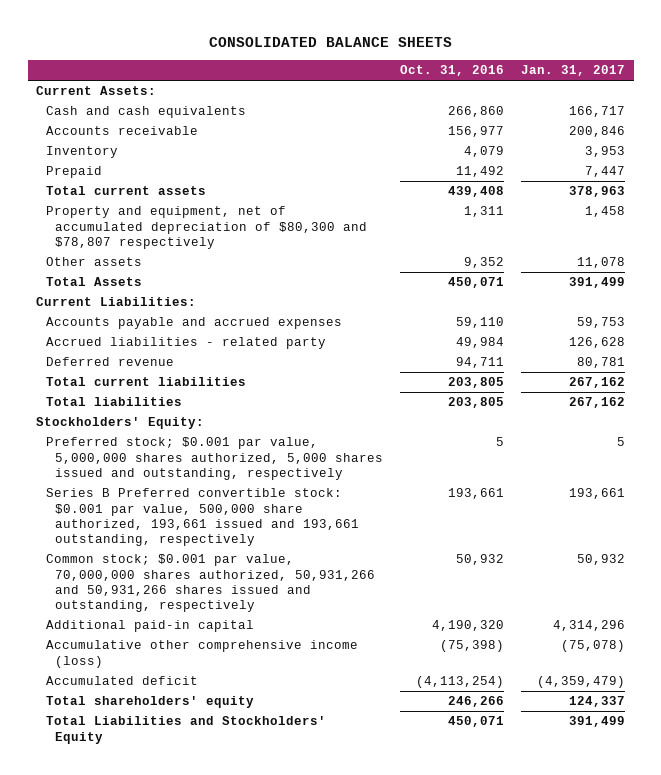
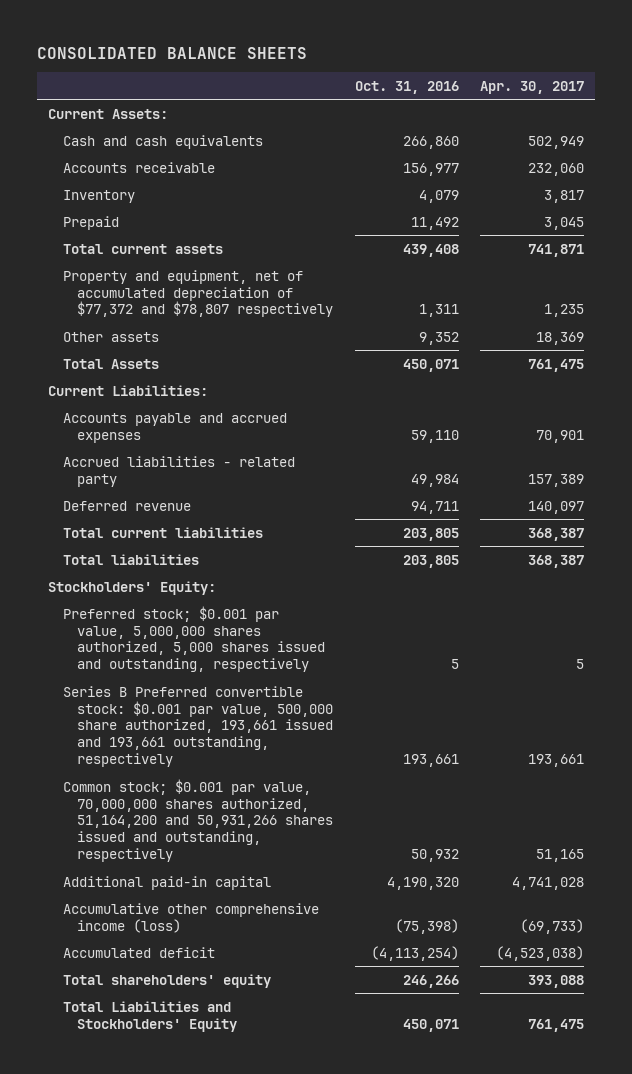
- | Oct. 31, 2016 | Jan. 31, 2017
+ | Oct. 31, 2016 | Apr. 30, 2017
- Property and equipment, net of accumulated depreciation of $80,300 and $78,807 respectively | 1,311 | 1,458
+ Property and equipment, net of accumulated depreciation of $77,372 and $78,807 respectively | 1,311 | 1,235
- Common stock; $0.001 par value, 70,000,000 shares authorized, 50,931,266 and 50,931,266 shares issued and outstanding, respectively | 50,932 | 50,932
+ Common stock; $0.001 par value, 70,000,000 shares authorized, 51,164,200 and 50,931,266 shares issued and outstanding, respectively | 50,932 | 51,165

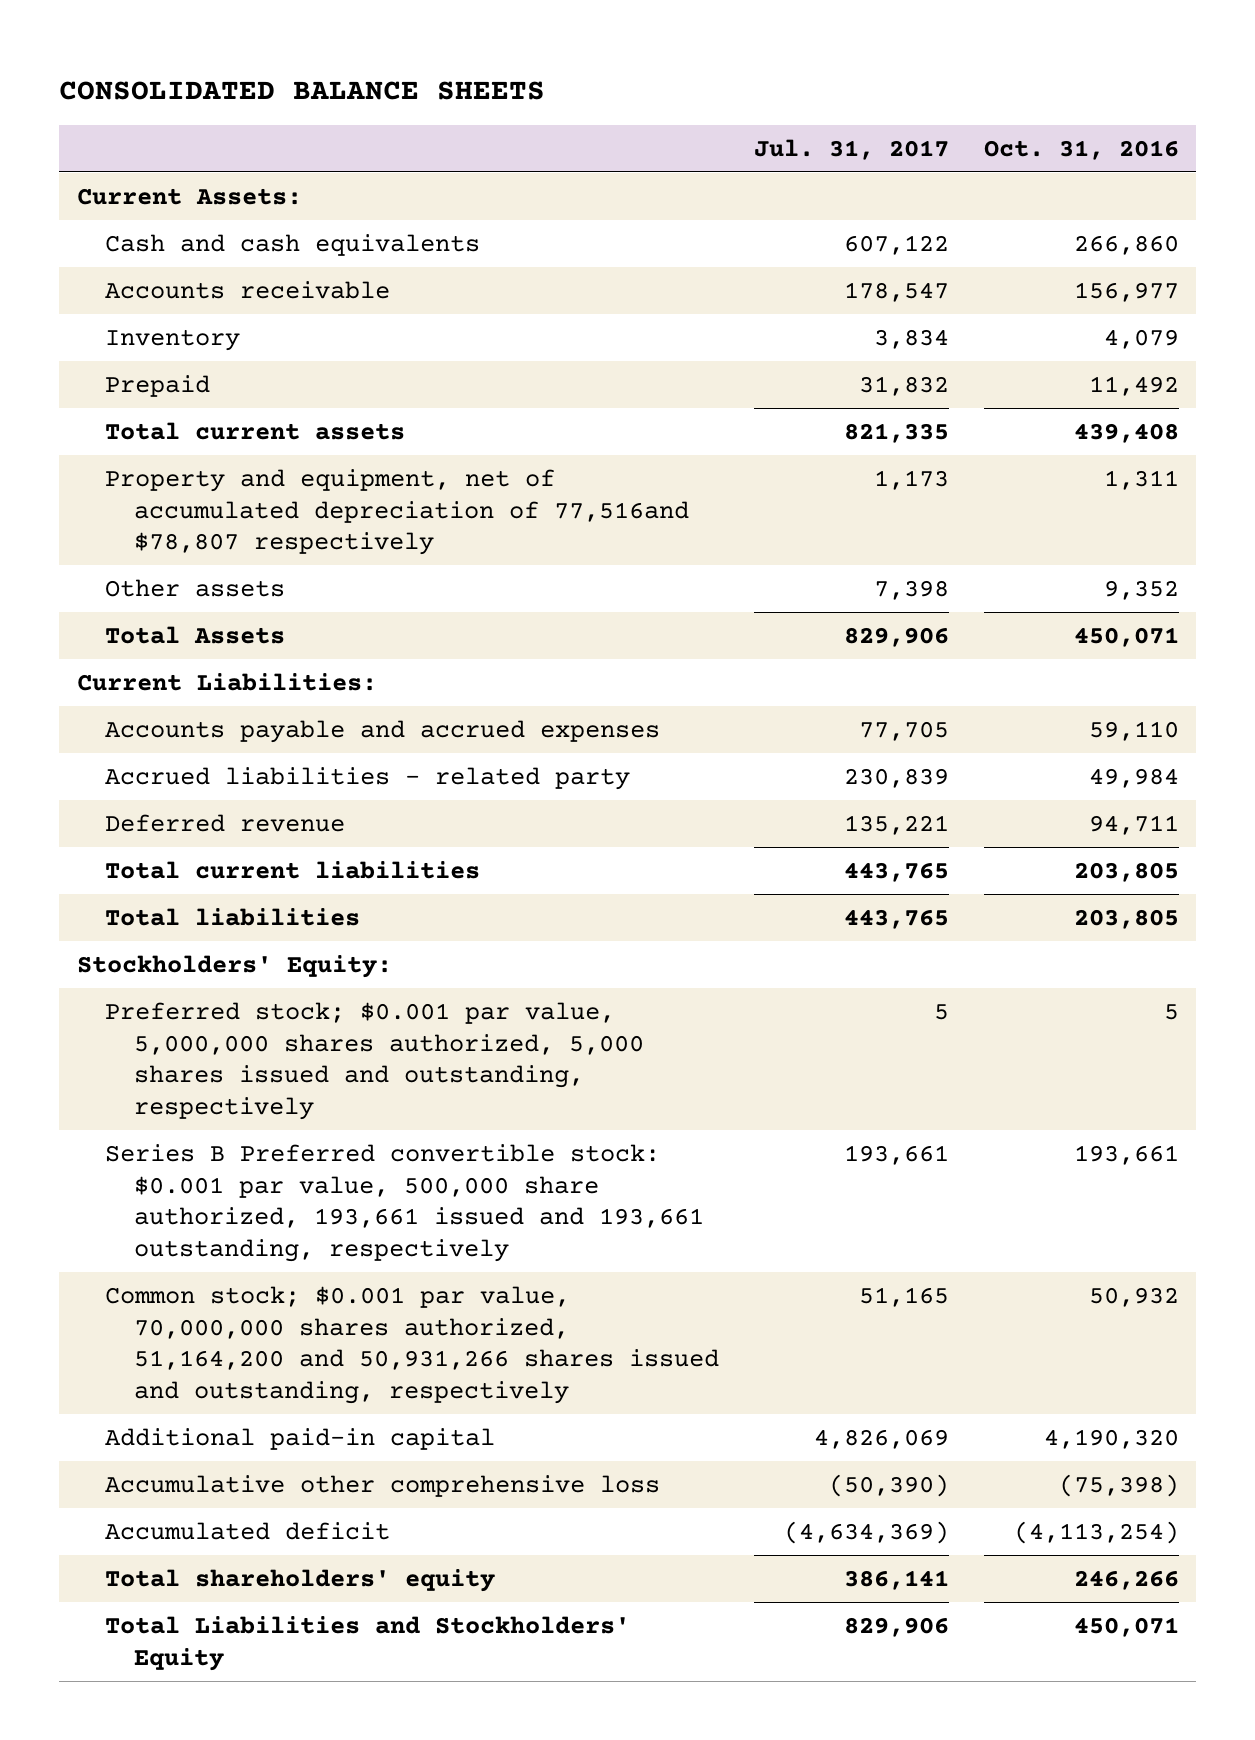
- | Oct. 31, 2016 | Apr. 30, 2017
+ | Jul. 31, 2017 | Oct. 31, 2016
- Property and equipment, net of accumulated depreciation of $77,372 and $78,807 respectively | 1,311 | 1,235
+ Property and equipment, net of accumulated depreciation of 77,516and $78,807 respectively | 1,173 | 1,311
- Accumulative other comprehensive income (loss) | (75,398) | (69,733)
+ Accumulative other comprehensive loss | (50,390) | (75,398)

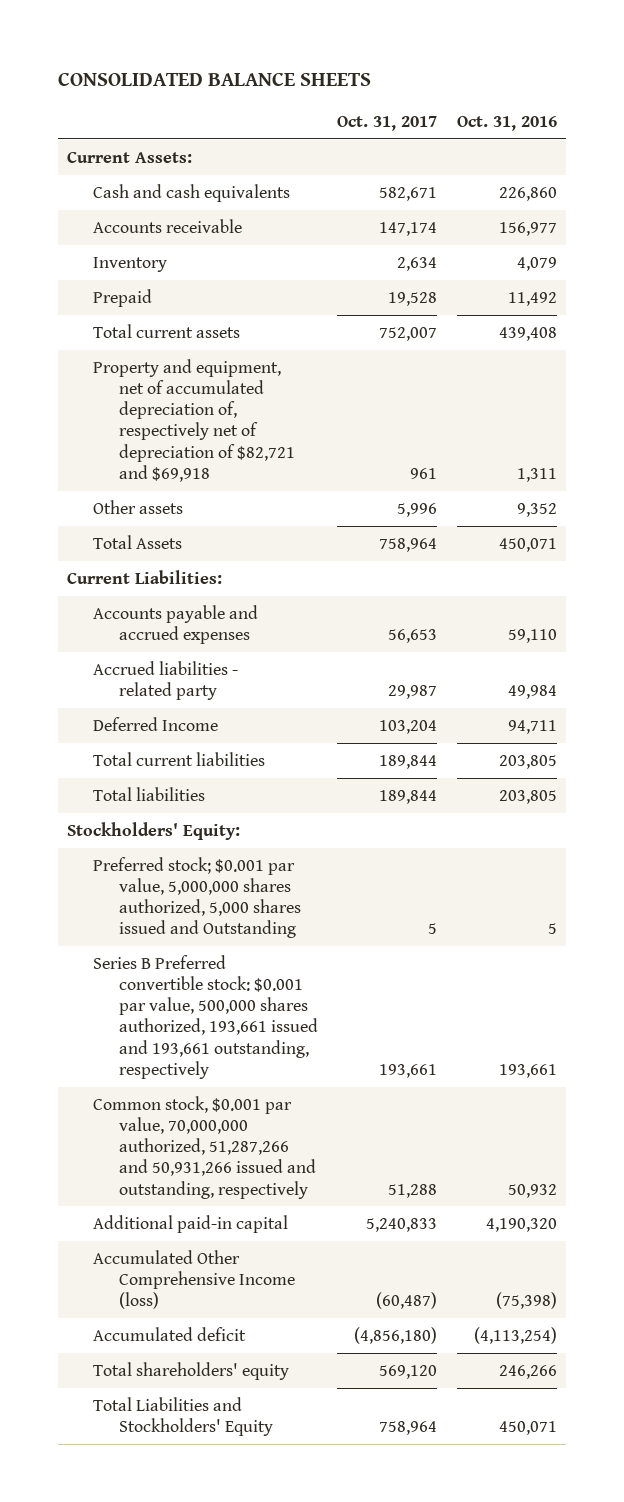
- | Jul. 31, 2017 | Oct. 31, 2016
+ | Oct. 31, 2017 | Oct. 31, 2016
- Cash and cash equivalents | 607,122 | 266,860
+ Cash and cash equivalents | 582,671 | 226,860
- Property and equipment, net of accumulated depreciation of 77,516and $78,807 respectively | 1,173 | 1,311
+ Property and equipment, net of accumulated depreciation of, respectively net of depreciation of $82,721 and $69,918 | 961 | 1,311
- Deferred revenue | 135,221 | 94,711
+ Deferred Income | 103,204 | 94,711
- Preferred stock; $0.001 par value, 5,000,000 shares authorized, 5,000 shares issued and outstanding, respectively | 5 | 5
- Series B Preferred convertible stock: $0.001 par value, 500,000 share authorized, 193,661 issued and 193,661 outstanding, respectively | 193,661 | 193,661
- Common stock; $0.001 par value, 70,000,000 shares authorized, 51,164,200 and 50,931,266 shares issued and outstanding, respectively | 51,165 | 50,932
+ Preferred stock; $0.001 par value, 5,000,000 shares authorized, 5,000 shares issued and Outstanding | 5 | 5
+ Series B Preferred convertible stock: $0.001 par value, 500,000 shares authorized, 193,661 issued and 193,661 outstanding, respectively | 193,661 | 193,661
+ Common stock, $0.001 par value, 70,000,000 authorized, 51,287,266 and 50,931,266 issued and outstanding, respectively | 51,288 | 50,932
- Accumulative other comprehensive loss | (50,390) | (75,398)
+ Accumulated Other Comprehensive Income (loss) | (60,487) | (75,398)

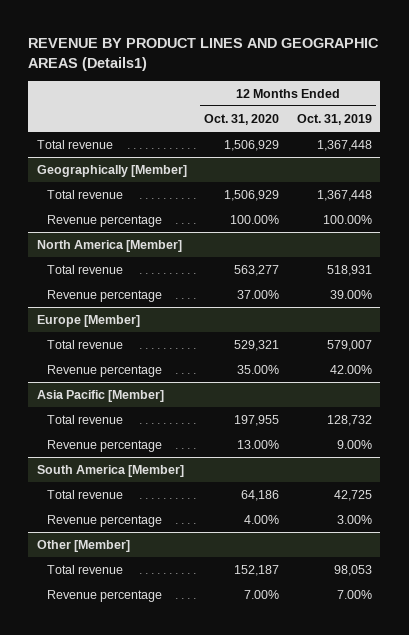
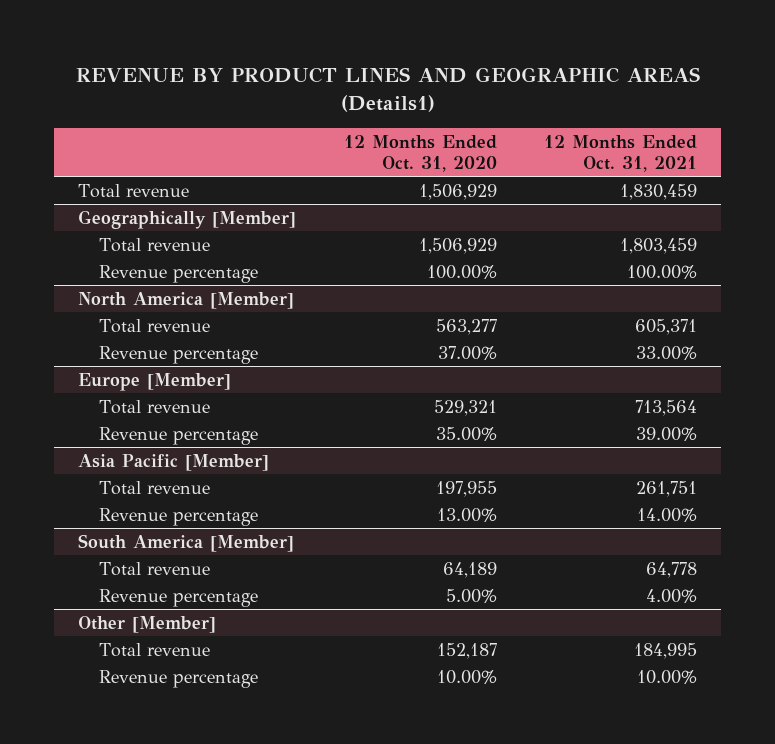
- | 12 Months Ended Oct. 31, 2020 | 12 Months Ended Oct. 31, 2019
+ | 12 Months Ended Oct. 31, 2020 | 12 Months Ended Oct. 31, 2021
@ South America [Member]
- Total revenue | 64,186 | 42,725
- Revenue percentage | 4.00% | 3.00%
+ Total revenue | 64,189 | 64,778
+ Revenue percentage | 5.00% | 4.00%
@ Other [Member]
- Revenue percentage | 7.00% | 7.00%
+ Revenue percentage | 10.00% | 10.00%

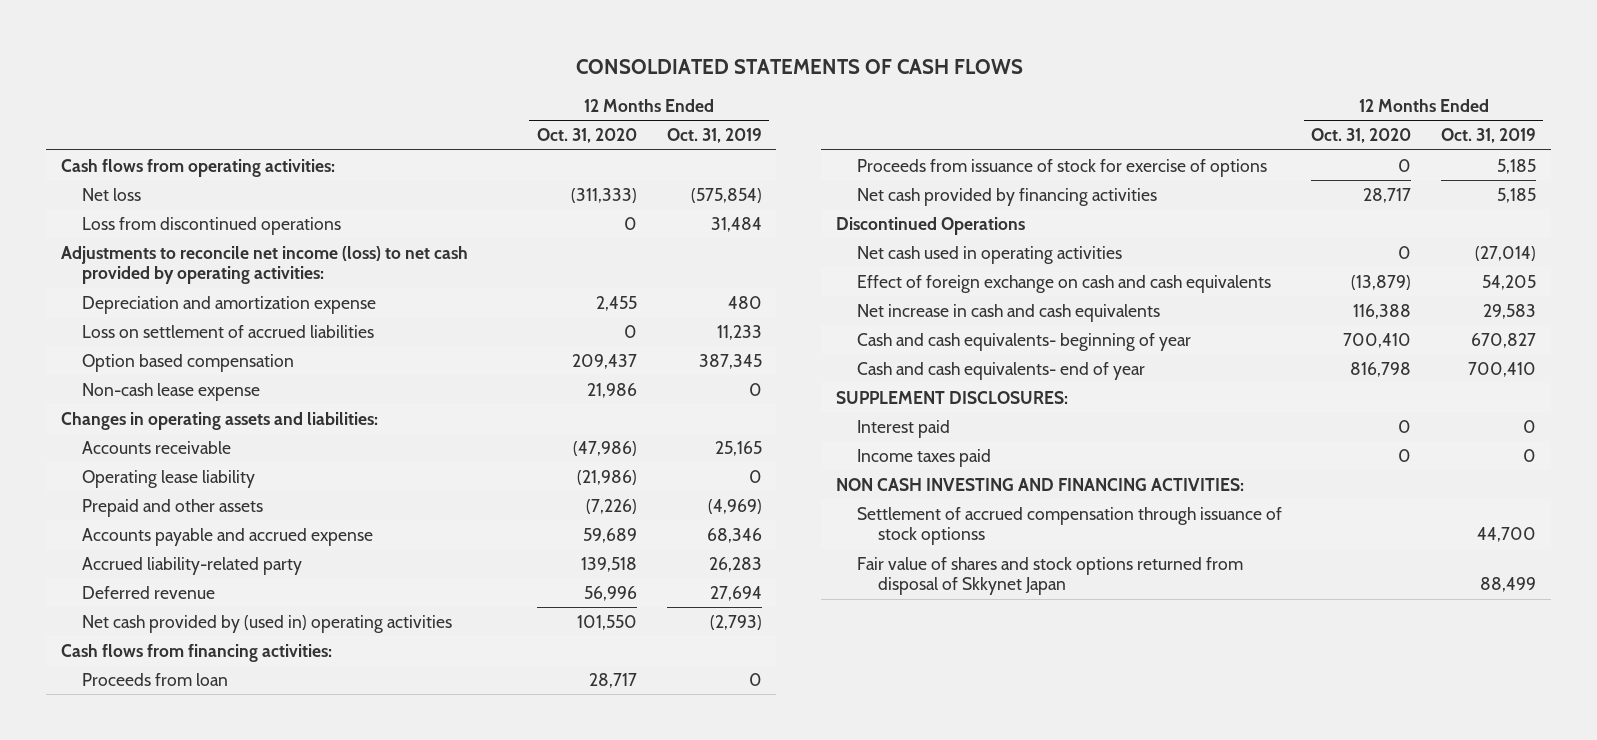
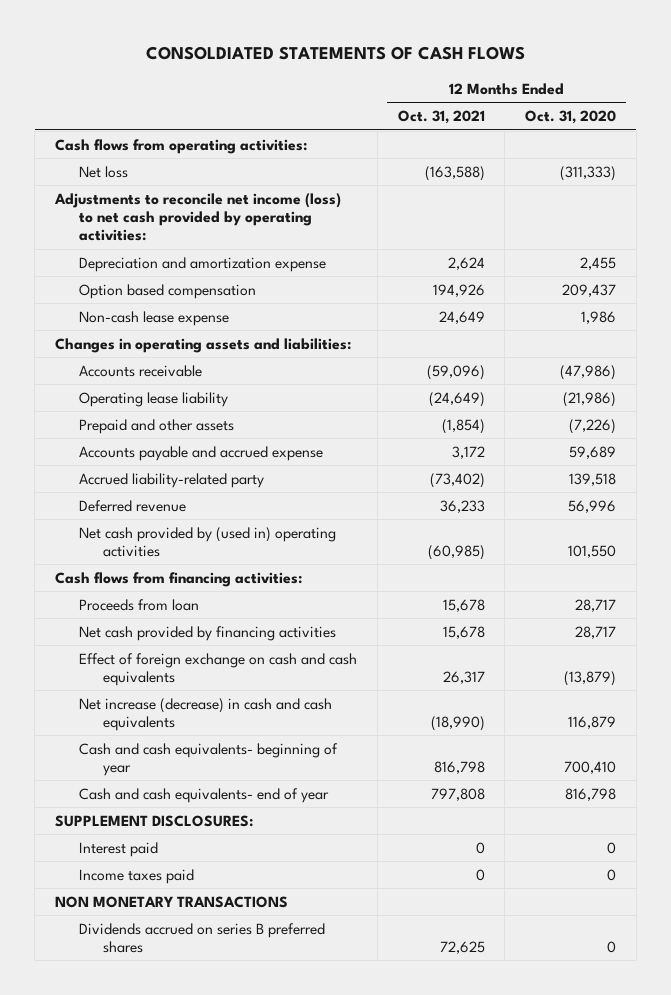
- | 12 Months Ended Oct. 31, 2020 | 12 Months Ended Oct. 31, 2019
+ | 12 Months Ended Oct. 31, 2021 | 12 Months Ended Oct. 31, 2020
- Loss from discontinued operations | 0 | 31,484
- Loss on settlement of accrued liabilities | 0 | 11,233
- Non-cash lease expense | 21,986 | 0
+ Non-cash lease expense | 24,649 | 1,986
- Proceeds from issuance of stock for exercise of options | 0 | 5,185
- Discontinued Operations
- Net cash used in operating activities | 0 | (27,014)
- Net increase in cash and cash equivalents | 116,388 | 29,583
+ Net increase (decrease) in cash and cash equivalents | (18,990) | 116,879
- NON CASH INVESTING AND FINANCING ACTIVITIES:
- Settlement of accrued compensation through issuance of stock optionss | | 44,700
- Fair value of shares and stock options returned from disposal of Skkynet Japan | | 88,499
+ NON MONETARY TRANSACTIONS
+ Dividends accrued on series B preferred shares | 72,625 | 0

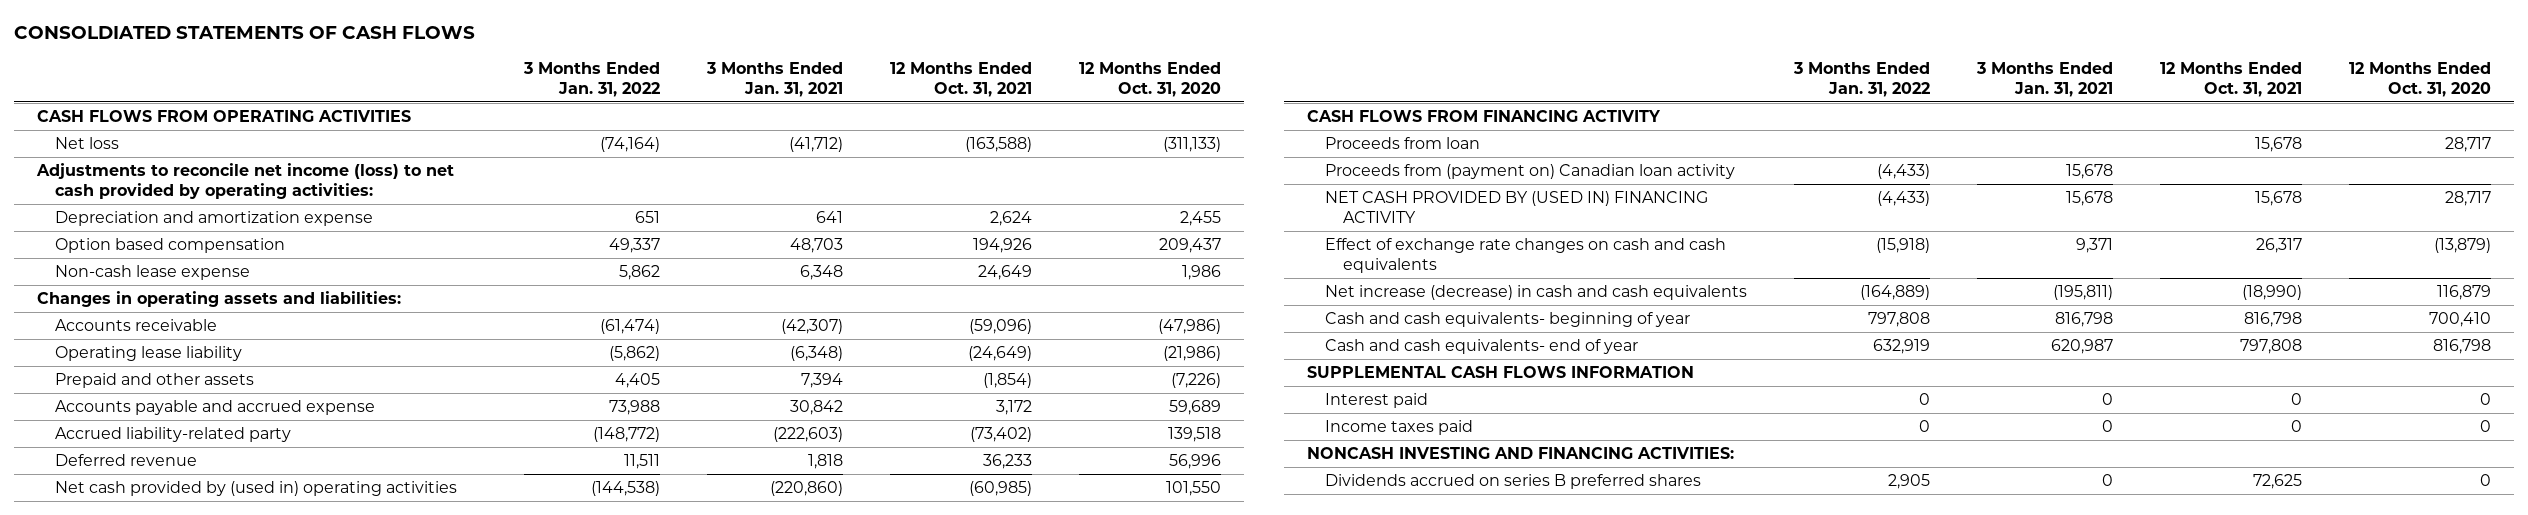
- | 12 Months Ended Oct. 31, 2021 | 12 Months Ended Oct. 31, 2020
+ | 3 Months Ended Jan. 31, 2022 | 3 Months Ended Jan. 31, 2021 | 12 Months Ended Oct. 31, 2021 | 12 Months Ended Oct. 31, 2020
- Cash flows from operating activities:
- Net loss | (163,588) | (311,333)
+ CASH FLOWS FROM OPERATING ACTIVITIES
+ Net loss | (74,164) | (41,712) | (163,588) | (311,133)
- Cash flows from financing activities:
+ CASH FLOWS FROM FINANCING ACTIVITY
- Net cash provided by financing activities | 15,678 | 28,717
- Effect of foreign exchange on cash and cash equivalents | 26,317 | (13,879)
+ Proceeds from (payment on) Canadian loan activity | (4,433) | 15,678 | |
+ NET CASH PROVIDED BY (USED IN) FINANCING ACTIVITY | (4,433) | 15,678 | 15,678 | 28,717
+ Effect of exchange rate changes on cash and cash equivalents | (15,918) | 9,371 | 26,317 | (13,879)
- SUPPLEMENT DISCLOSURES:
+ SUPPLEMENTAL CASH FLOWS INFORMATION
- NON MONETARY TRANSACTIONS
+ NONCASH INVESTING AND FINANCING ACTIVITIES:

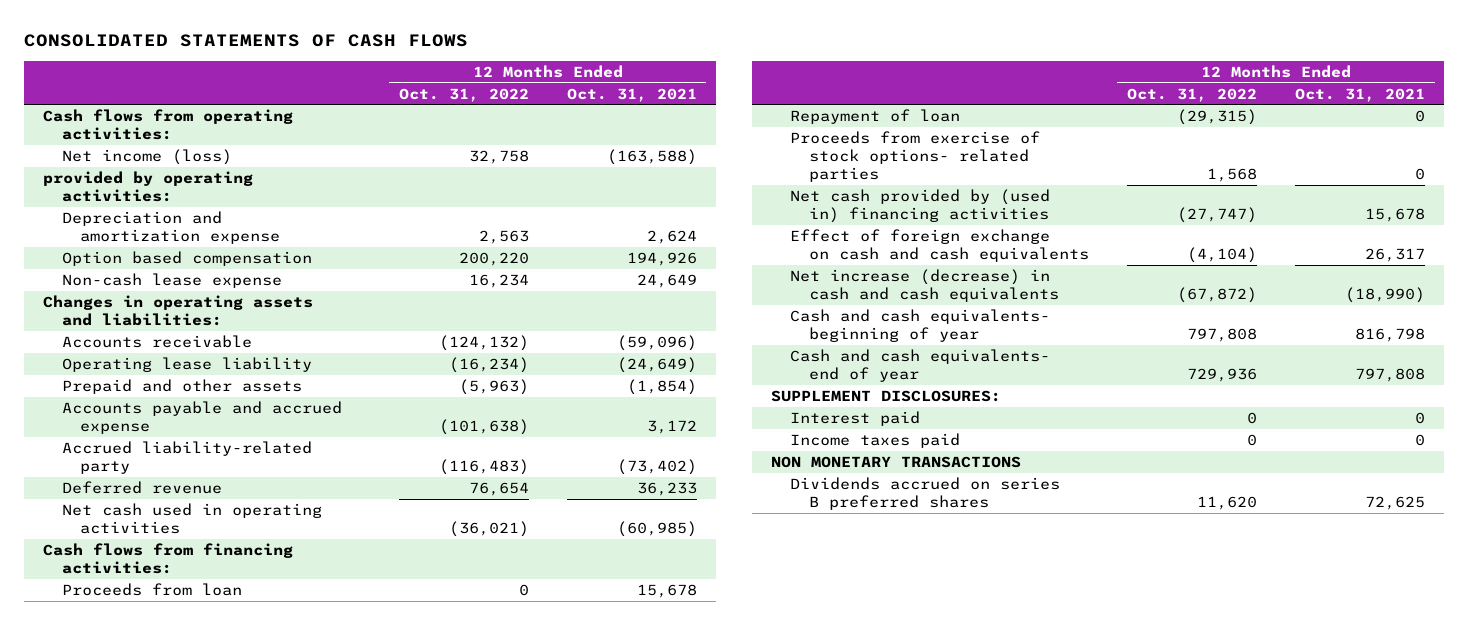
- CONSOLDIATED STATEMENTS OF CASH FLOWS
+ CONSOLIDATED STATEMENTS OF CASH FLOWS
- | 3 Months Ended Jan. 31, 2022 | 3 Months Ended Jan. 31, 2021 | 12 Months Ended Oct. 31, 2021 | 12 Months Ended Oct. 31, 2020
+ | 12 Months Ended Oct. 31, 2022 | 12 Months Ended Oct. 31, 2021
- CASH FLOWS FROM OPERATING ACTIVITIES
- Net loss | (74,164) | (41,712) | (163,588) | (311,133)
- Adjustments to reconcile net income (loss) to net cash provided by operating activities:
+ Cash flows from operating activities:
+ Net income (loss) | 32,758 | (163,588)
+ provided by operating activities:
- Net cash provided by (used in) operating activities | (144,538) | (220,860) | (60,985) | 101,550
- CASH FLOWS FROM FINANCING ACTIVITY
+ Net cash used in operating activities | (36,021) | (60,985)
+ Cash flows from financing activities:
- Proceeds from (payment on) Canadian loan activity | (4,433) | 15,678 | |
- NET CASH PROVIDED BY (USED IN) FINANCING ACTIVITY | (4,433) | 15,678 | 15,678 | 28,717
- Effect of exchange rate changes on cash and cash equivalents | (15,918) | 9,371 | 26,317 | (13,879)
+ Repayment of loan | (29,315) | 0
+ Proceeds from exercise of stock options- related parties | 1,568 | 0
+ Net cash provided by (used in) financing activities | (27,747) | 15,678
+ Effect of foreign exchange on cash and cash equivalents | (4,104) | 26,317
- SUPPLEMENTAL CASH FLOWS INFORMATION
+ SUPPLEMENT DISCLOSURES:
- NONCASH INVESTING AND FINANCING ACTIVITIES:
+ NON MONETARY TRANSACTIONS

